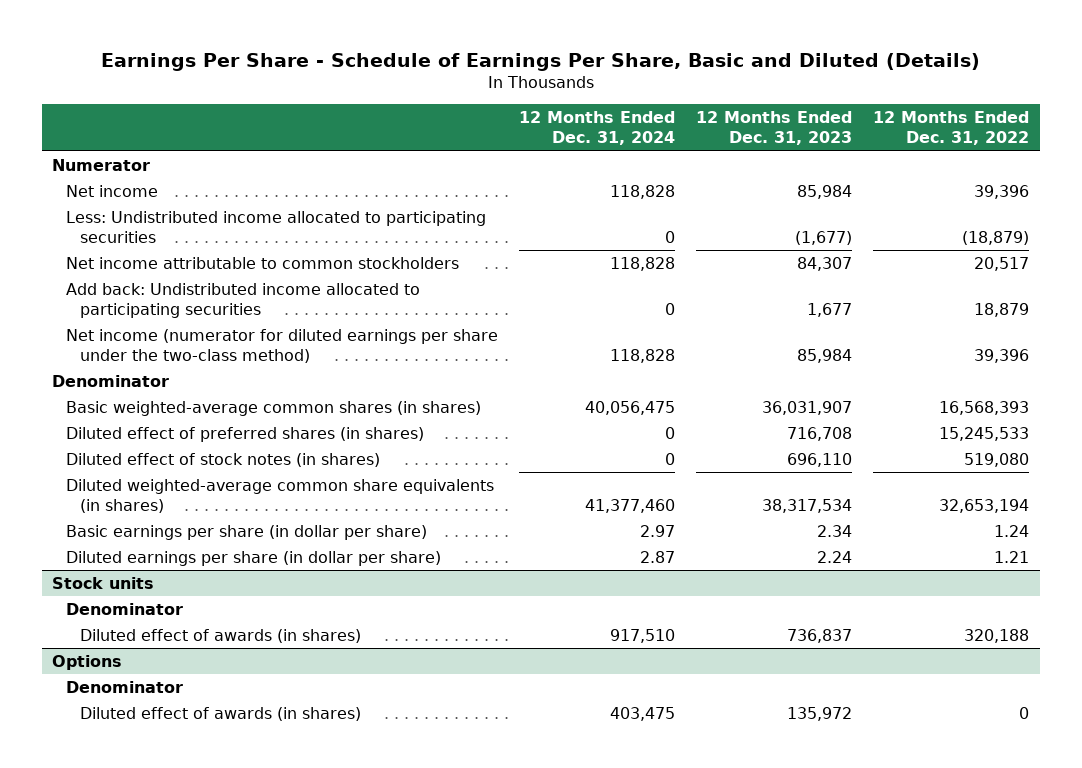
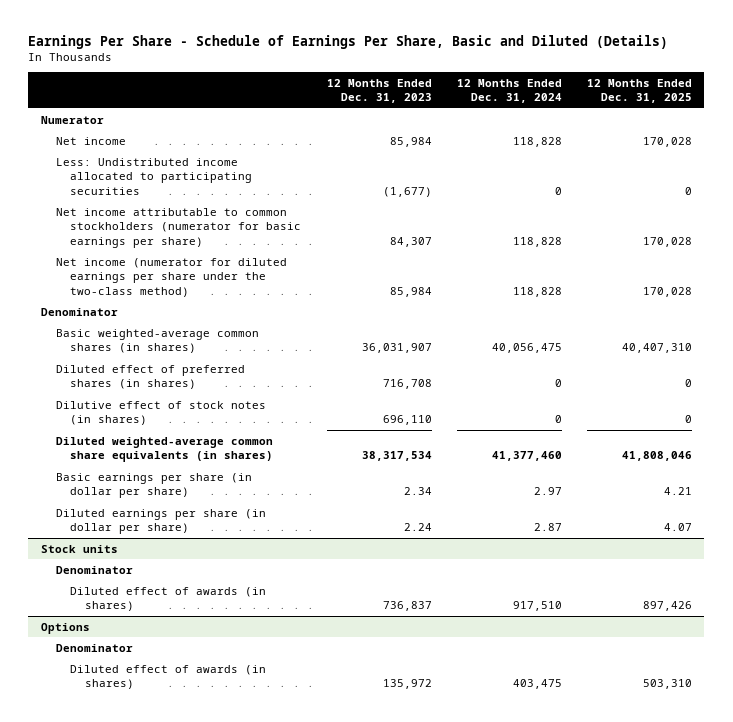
- | 12 Months Ended Dec. 31, 2024 | 12 Months Ended Dec. 31, 2023 | 12 Months Ended Dec. 31, 2022
+ | 12 Months Ended Dec. 31, 2023 | 12 Months Ended Dec. 31, 2024 | 12 Months Ended Dec. 31, 2025
- Net income attributable to common stockholders | 118,828 | 84,307 | 20,517
- Add back: Undistributed income allocated to participating securities | 0 | 1,677 | 18,879
+ Net income attributable to common stockholders (numerator for basic earnings per share) | 84,307 | 118,828 | 170,028
- Diluted effect of stock notes (in shares) | 0 | 696,110 | 519,080
+ Dilutive effect of stock notes (in shares) | 696,110 | 0 | 0

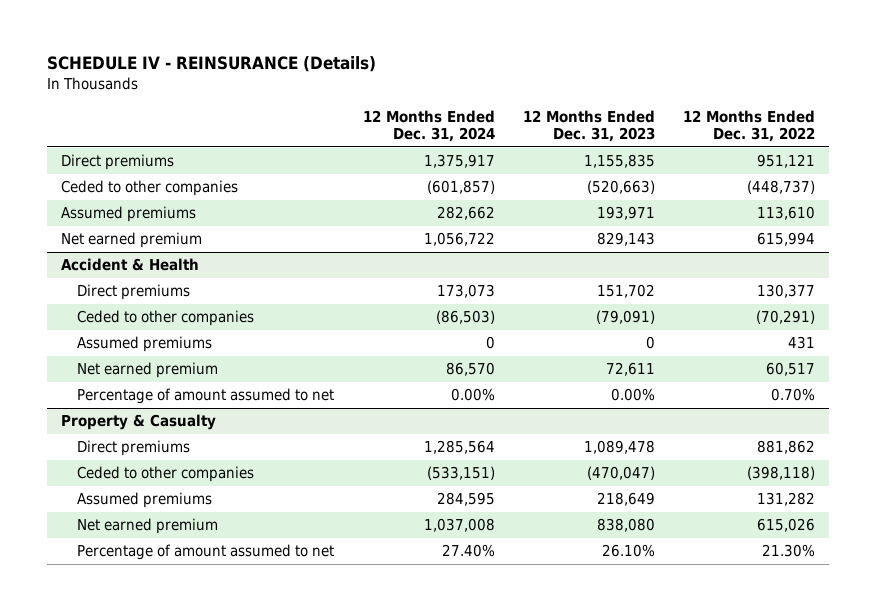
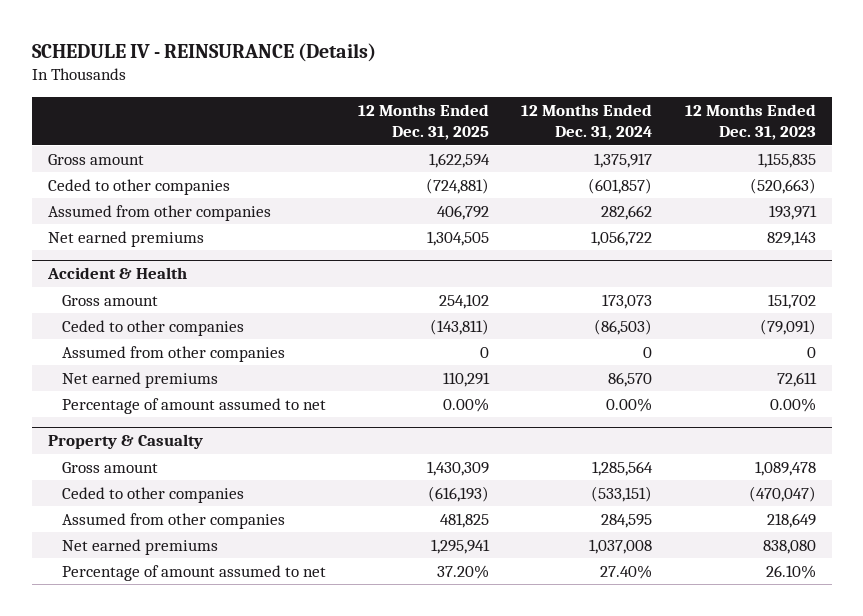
- | 12 Months Ended Dec. 31, 2024 | 12 Months Ended Dec. 31, 2023 | 12 Months Ended Dec. 31, 2022
+ | 12 Months Ended Dec. 31, 2025 | 12 Months Ended Dec. 31, 2024 | 12 Months Ended Dec. 31, 2023
- Direct premiums | 1,375,917 | 1,155,835 | 951,121
+ Gross amount | 1,622,594 | 1,375,917 | 1,155,835
- Assumed premiums | 282,662 | 193,971 | 113,610
- Net earned premium | 1,056,722 | 829,143 | 615,994
+ Assumed from other companies | 406,792 | 282,662 | 193,971
+ Net earned premiums | 1,304,505 | 1,056,722 | 829,143
@ Accident & Health
- Direct premiums | 173,073 | 151,702 | 130,377
+ Gross amount | 254,102 | 173,073 | 151,702
- Assumed premiums | 0 | 0 | 431
- Net earned premium | 86,570 | 72,611 | 60,517
+ Assumed from other companies | 0 | 0 | 0
+ Net earned premiums | 110,291 | 86,570 | 72,611
@ Property & Casualty
- Direct premiums | 1,285,564 | 1,089,478 | 881,862
+ Gross amount | 1,430,309 | 1,285,564 | 1,089,478
- Assumed premiums | 284,595 | 218,649 | 131,282
- Net earned premium | 1,037,008 | 838,080 | 615,026
+ Assumed from other companies | 481,825 | 284,595 | 218,649
+ Net earned premiums | 1,295,941 | 1,037,008 | 838,080

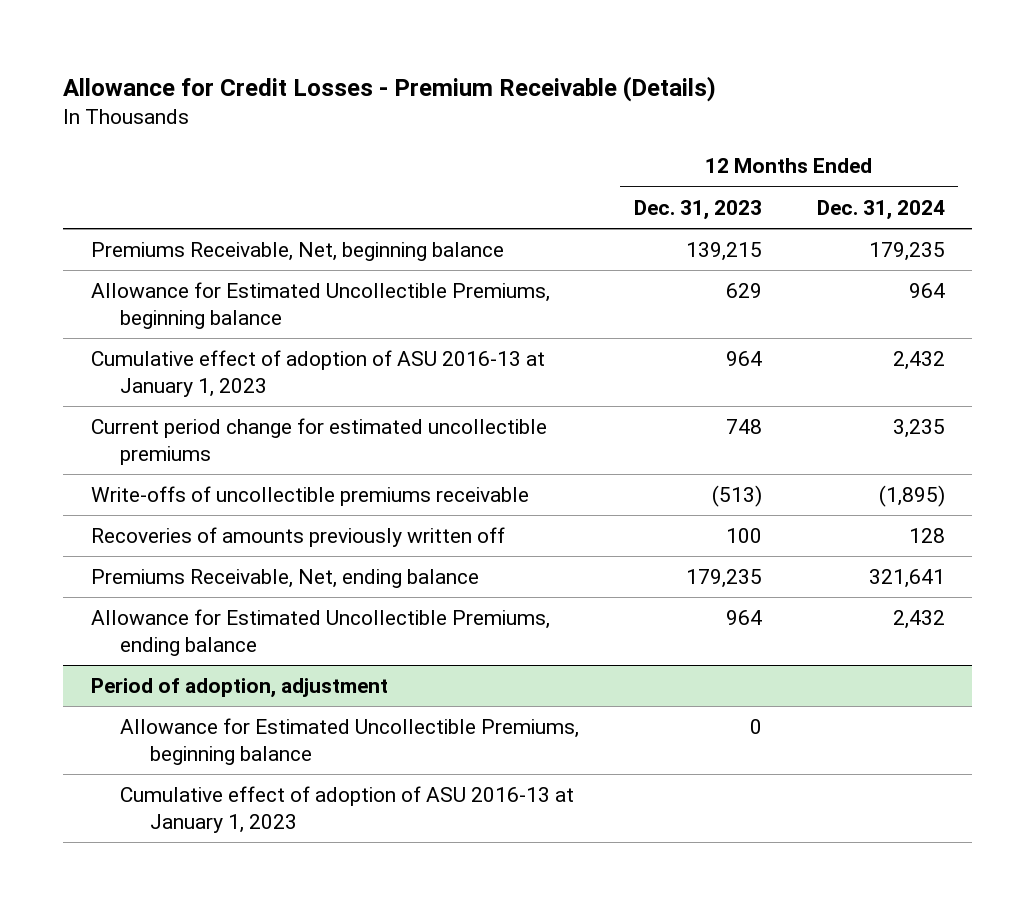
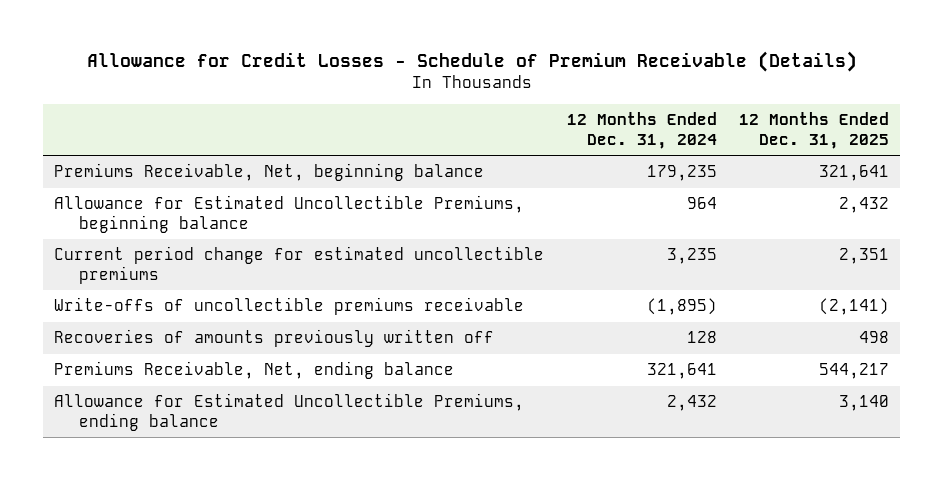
- Allowance for Credit Losses - Premium Receivable (Details)
+ Allowance for Credit Losses - Schedule of Premium Receivable (Details)
- | 12 Months Ended Dec. 31, 2023 | 12 Months Ended Dec. 31, 2024
+ | 12 Months Ended Dec. 31, 2024 | 12 Months Ended Dec. 31, 2025
- Cumulative effect of adoption of ASU 2016-13 at January 1, 2023 | 964 | 2,432
- Period of adoption, adjustment
- Allowance for Estimated Uncollectible Premiums, beginning balance | 0 |
- Cumulative effect of adoption of ASU 2016-13 at January 1, 2023

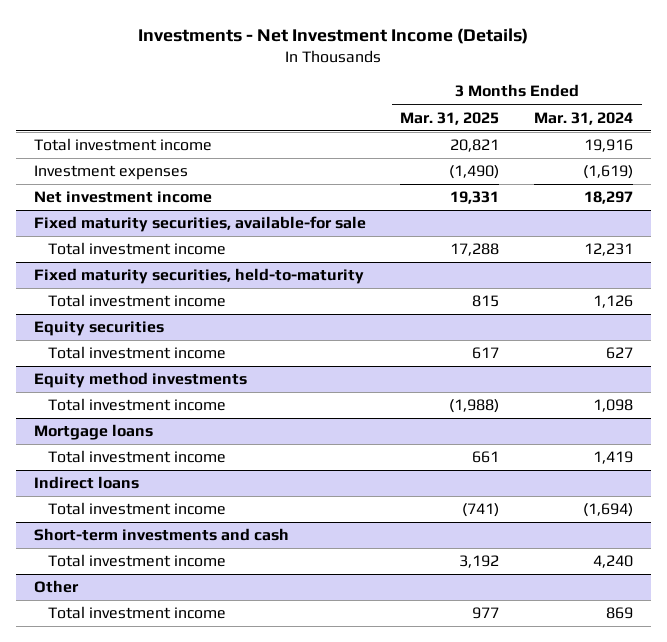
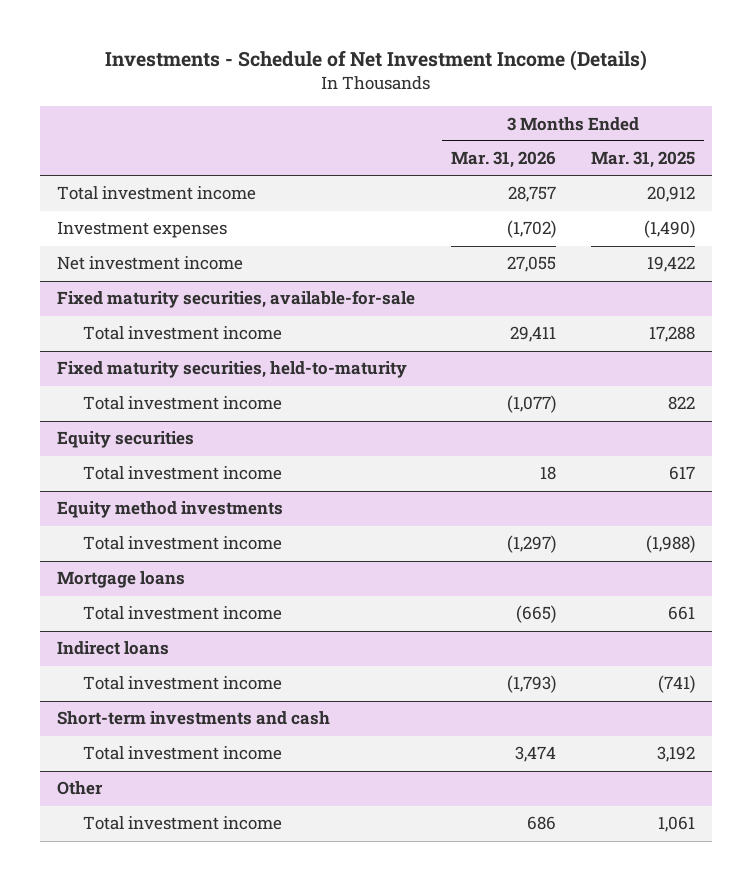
- Investments - Net Investment Income (Details)
+ Investments - Schedule of Net Investment Income (Details)
- | 3 Months Ended Mar. 31, 2025 | 3 Months Ended Mar. 31, 2024
+ | 3 Months Ended Mar. 31, 2026 | 3 Months Ended Mar. 31, 2025
- Total investment income | 20,821 | 19,916
+ Total investment income | 28,757 | 20,912
- Net investment income | 19,331 | 18,297
- Fixed maturity securities, available-for sale
+ Net investment income | 27,055 | 19,422
+ Fixed maturity securities, available-for-sale
@ Fixed maturity securities, held-to-maturity
- Total investment income | 815 | 1,126
+ Total investment income | (1,077) | 822
@ Other
- Total investment income | 977 | 869
+ Total investment income | 686 | 1,061

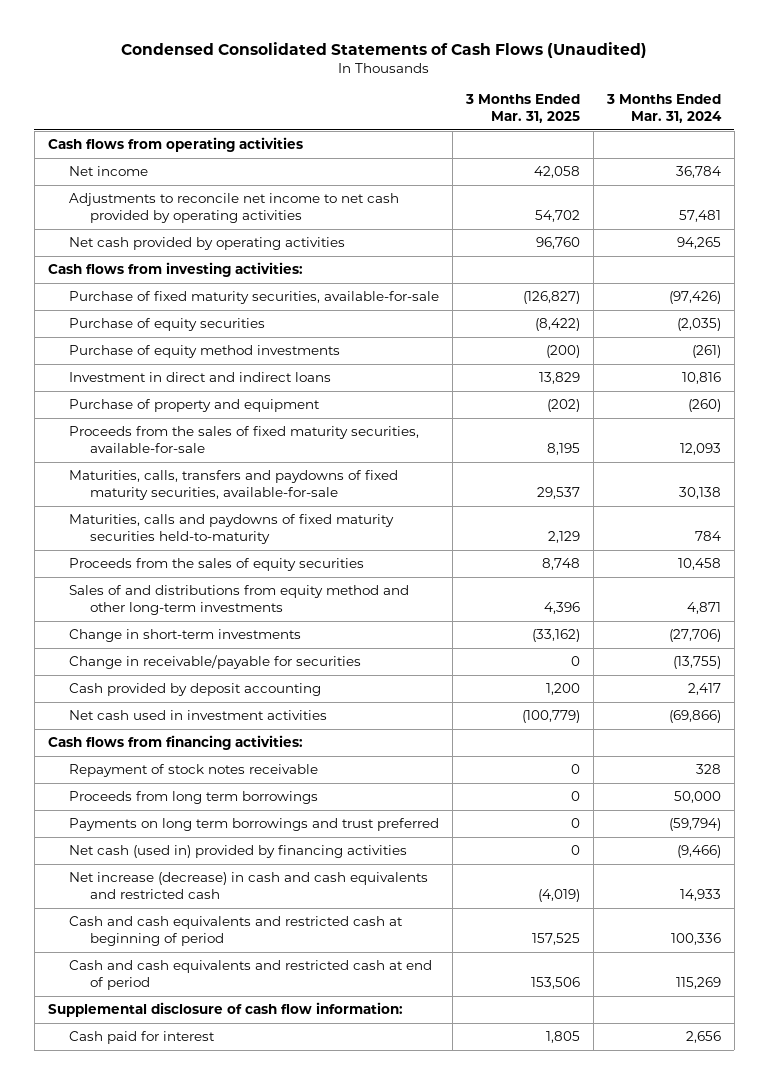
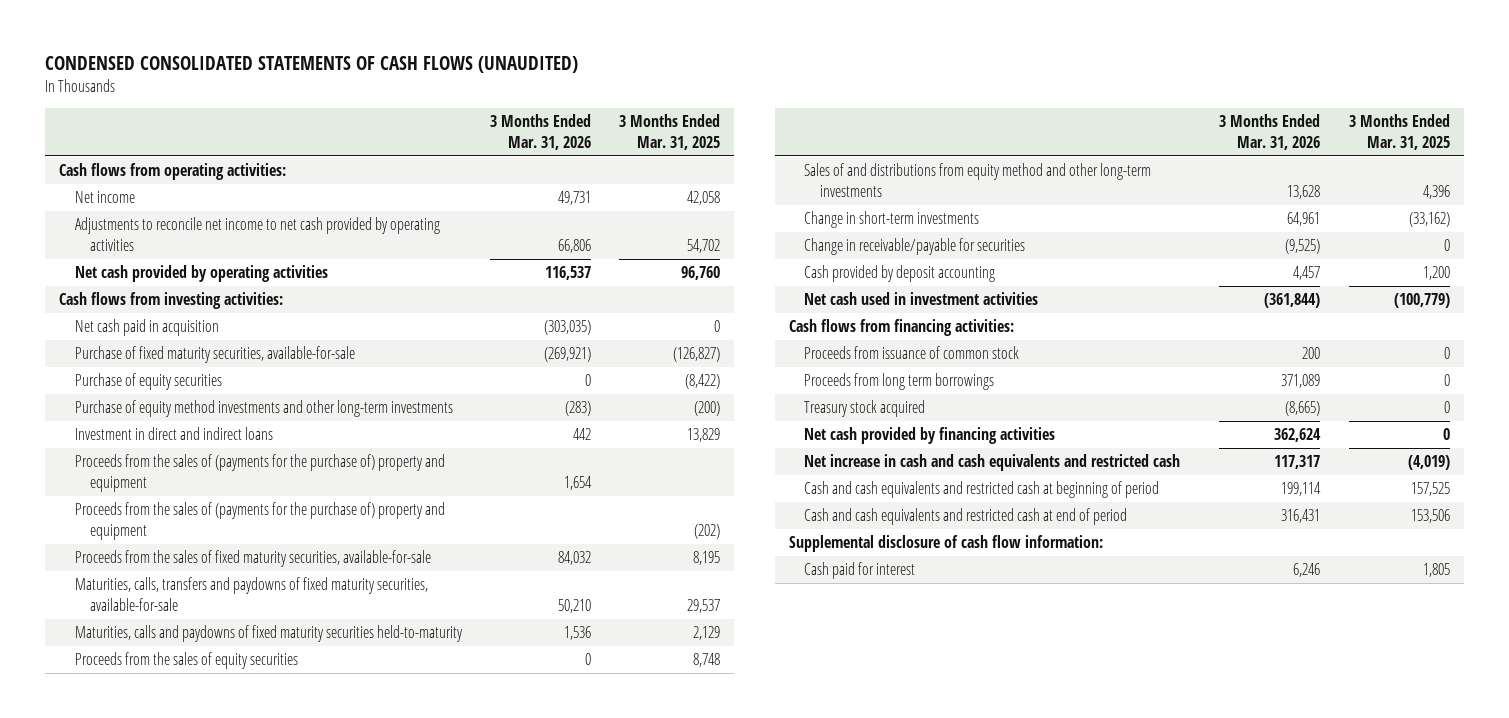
- Condensed Consolidated Statements of Cash Flows (Unaudited)
+ CONDENSED CONSOLIDATED STATEMENTS OF CASH FLOWS (UNAUDITED)
- | 3 Months Ended Mar. 31, 2025 | 3 Months Ended Mar. 31, 2024
+ | 3 Months Ended Mar. 31, 2026 | 3 Months Ended Mar. 31, 2025
- Cash flows from operating activities
+ Cash flows from operating activities:
+ Net cash paid in acquisition | (303,035) | 0
- Purchase of equity method investments | (200) | (261)
+ Purchase of equity method investments and other long-term investments | (283) | (200)
- Purchase of property and equipment | (202) | (260)
+ Proceeds from the sales of (payments for the purchase of) property and equipment | 1,654 |
+ Proceeds from the sales of (payments for the purchase of) property and equipment | | (202)
- Repayment of stock notes receivable | 0 | 328
+ Proceeds from issuance of common stock | 200 | 0
- Payments on long term borrowings and trust preferred | 0 | (59,794)
- Net cash (used in) provided by financing activities | 0 | (9,466)
- Net increase (decrease) in cash and cash equivalents and restricted cash | (4,019) | 14,933
+ Treasury stock acquired | (8,665) | 0
+ Net cash provided by financing activities | 362,624 | 0
+ Net increase in cash and cash equivalents and restricted cash | 117,317 | (4,019)

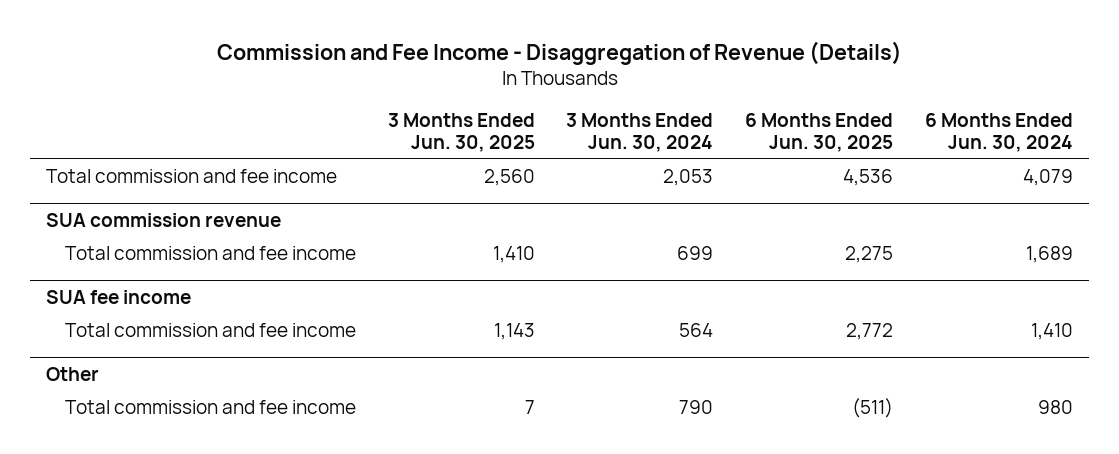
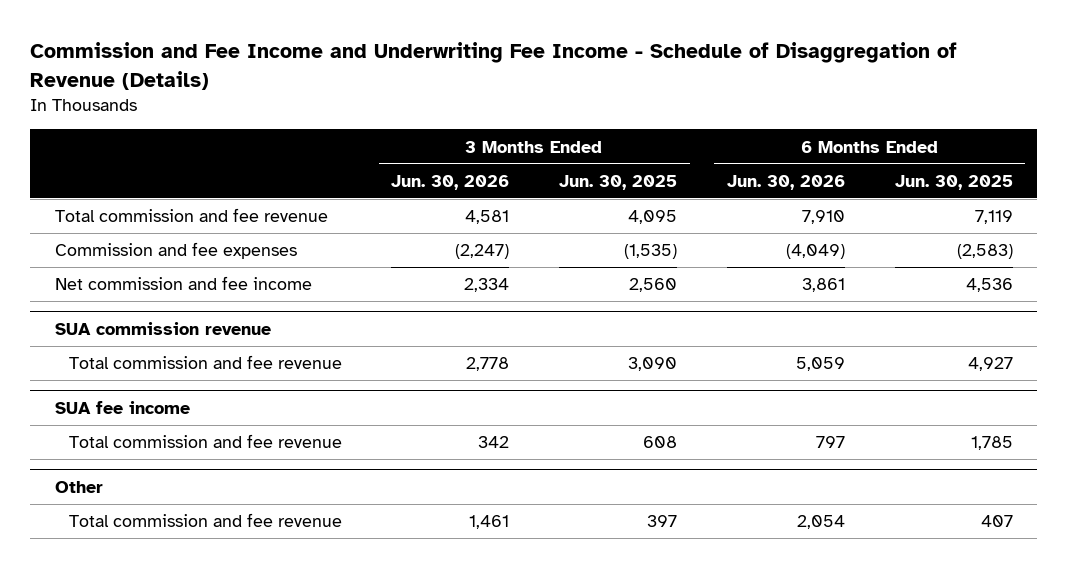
- Commission and Fee Income - Disaggregation of Revenue (Details)
+ Commission and Fee Income and Underwriting Fee Income - Schedule of Disaggregation of Revenue (Details)
- | 3 Months Ended Jun. 30, 2025 | 3 Months Ended Jun. 30, 2024 | 6 Months Ended Jun. 30, 2025 | 6 Months Ended Jun. 30, 2024
+ | 3 Months Ended Jun. 30, 2026 | 3 Months Ended Jun. 30, 2025 | 6 Months Ended Jun. 30, 2026 | 6 Months Ended Jun. 30, 2025
- Total commission and fee income | 2,560 | 2,053 | 4,536 | 4,079
+ Total commission and fee revenue | 4,581 | 4,095 | 7,910 | 7,119
+ Commission and fee expenses | (2,247) | (1,535) | (4,049) | (2,583)
+ Net commission and fee income | 2,334 | 2,560 | 3,861 | 4,536
@ SUA commission revenue
- Total commission and fee income | 1,410 | 699 | 2,275 | 1,689
+ Total commission and fee revenue | 2,778 | 3,090 | 5,059 | 4,927
@ SUA fee income
- Total commission and fee income | 1,143 | 564 | 2,772 | 1,410
+ Total commission and fee revenue | 342 | 608 | 797 | 1,785
@ Other
- Total commission and fee income | 7 | 790 | (511) | 980
+ Total commission and fee revenue | 1,461 | 397 | 2,054 | 407

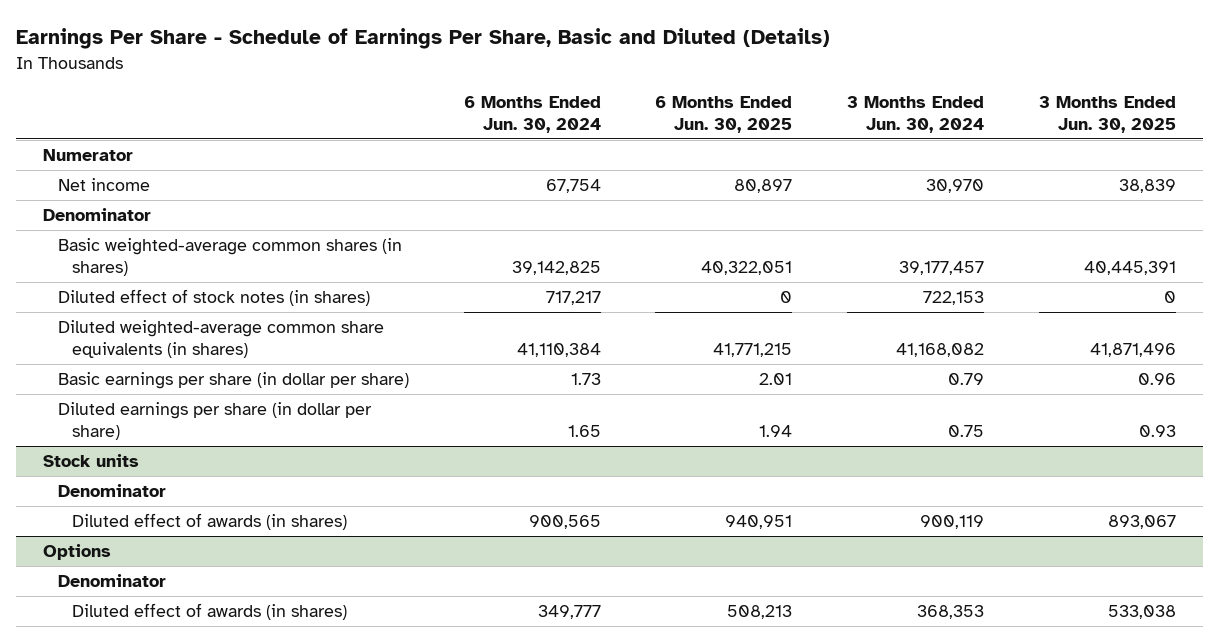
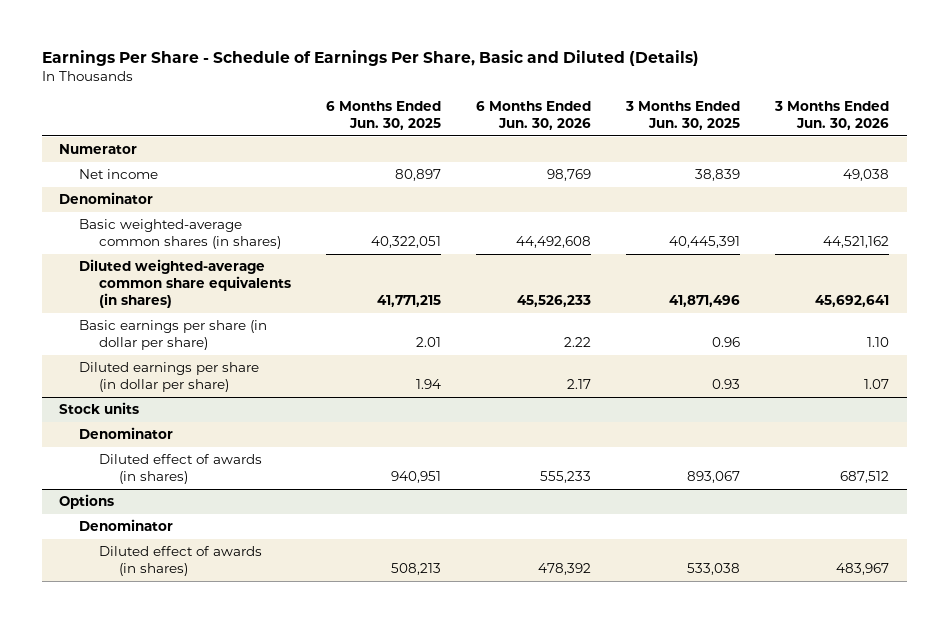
- | 6 Months Ended Jun. 30, 2024 | 6 Months Ended Jun. 30, 2025 | 3 Months Ended Jun. 30, 2024 | 3 Months Ended Jun. 30, 2025
+ | 6 Months Ended Jun. 30, 2025 | 6 Months Ended Jun. 30, 2026 | 3 Months Ended Jun. 30, 2025 | 3 Months Ended Jun. 30, 2026
- Diluted effect of stock notes (in shares) | 717,217 | 0 | 722,153 | 0

